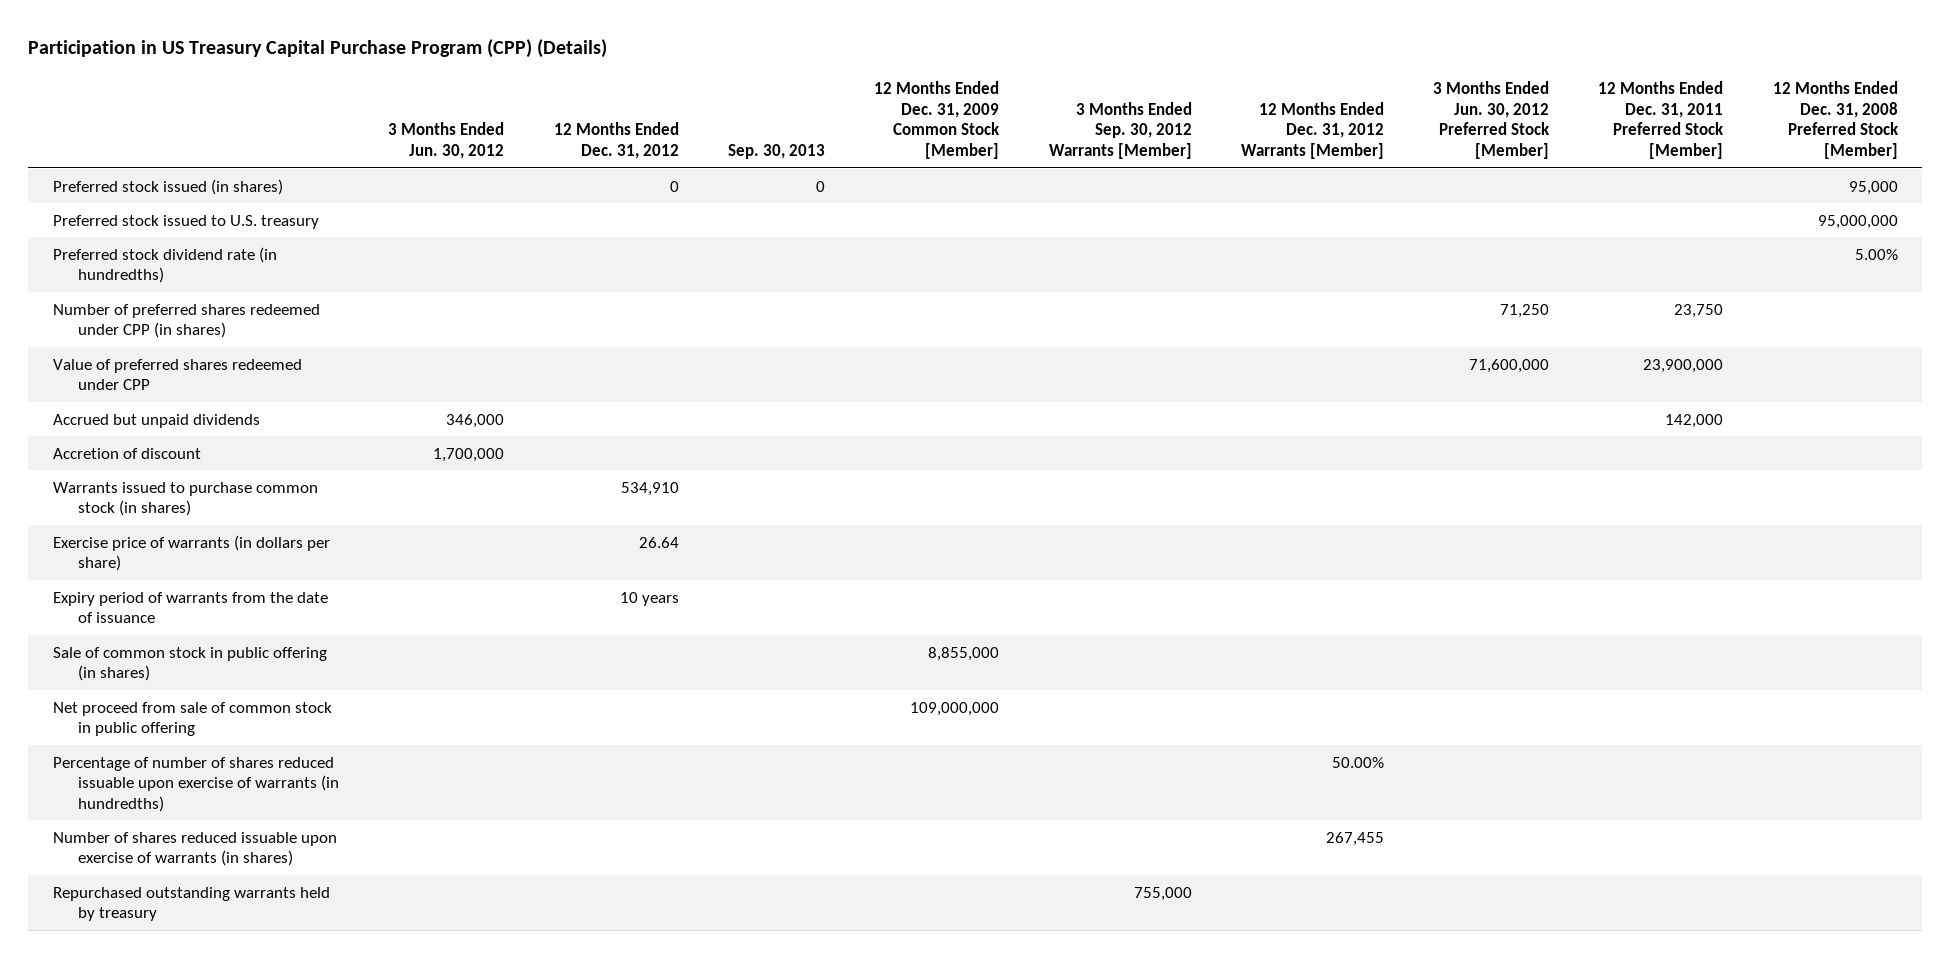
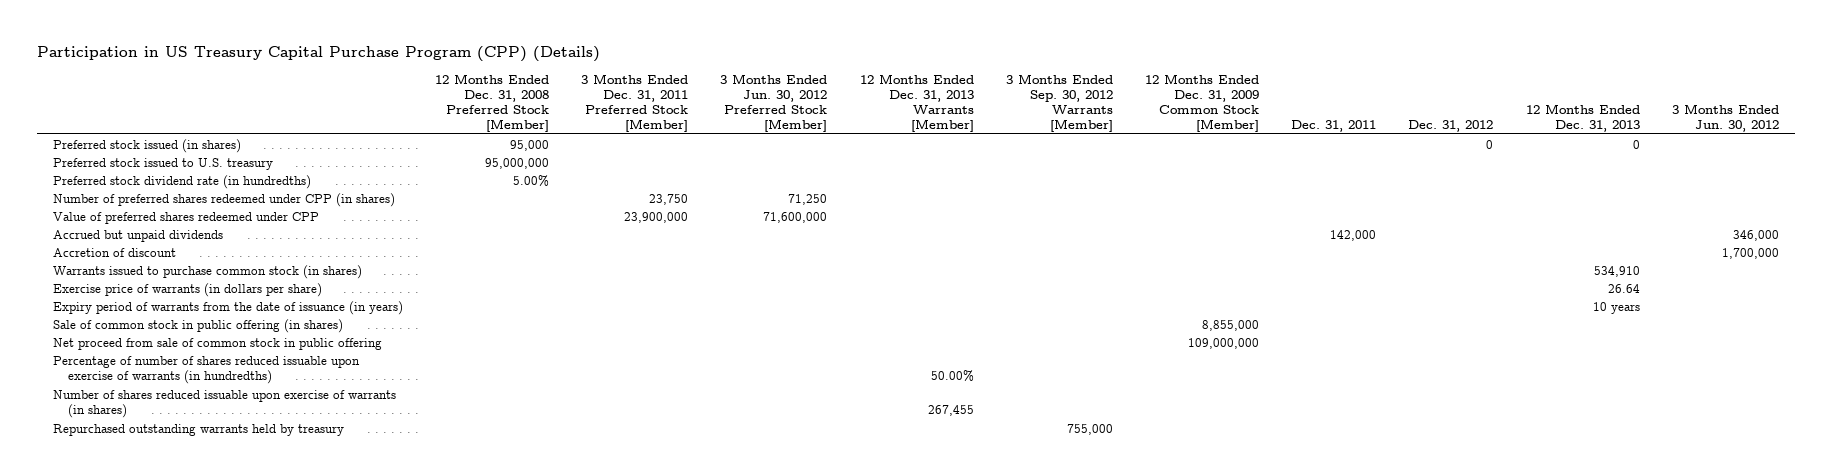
- | 3 Months Ended Jun. 30, 2012 | 12 Months Ended Dec. 31, 2012 | Sep. 30, 2013 | 12 Months Ended Dec. 31, 2009 Common Stock [Member] | 3 Months Ended Sep. 30, 2012 Warrants [Member] | 12 Months Ended Dec. 31, 2012 Warrants [Member] | 3 Months Ended Jun. 30, 2012 Preferred Stock [Member] | 12 Months Ended Dec. 31, 2011 Preferred Stock [Member] | 12 Months Ended Dec. 31, 2008 Preferred Stock [Member]
+ | 12 Months Ended Dec. 31, 2008 Preferred Stock [Member] | 3 Months Ended Dec. 31, 2011 Preferred Stock [Member] | 3 Months Ended Jun. 30, 2012 Preferred Stock [Member] | 12 Months Ended Dec. 31, 2013 Warrants [Member] | 3 Months Ended Sep. 30, 2012 Warrants [Member] | 12 Months Ended Dec. 31, 2009 Common Stock [Member] | Dec. 31, 2011 | Dec. 31, 2012 | 12 Months Ended Dec. 31, 2013 | 3 Months Ended Jun. 30, 2012
- Expiry period of warrants from the date of issuance | | 10 years | | | | | | |
+ Expiry period of warrants from the date of issuance (in years) | | | | | | | | | 10 years |

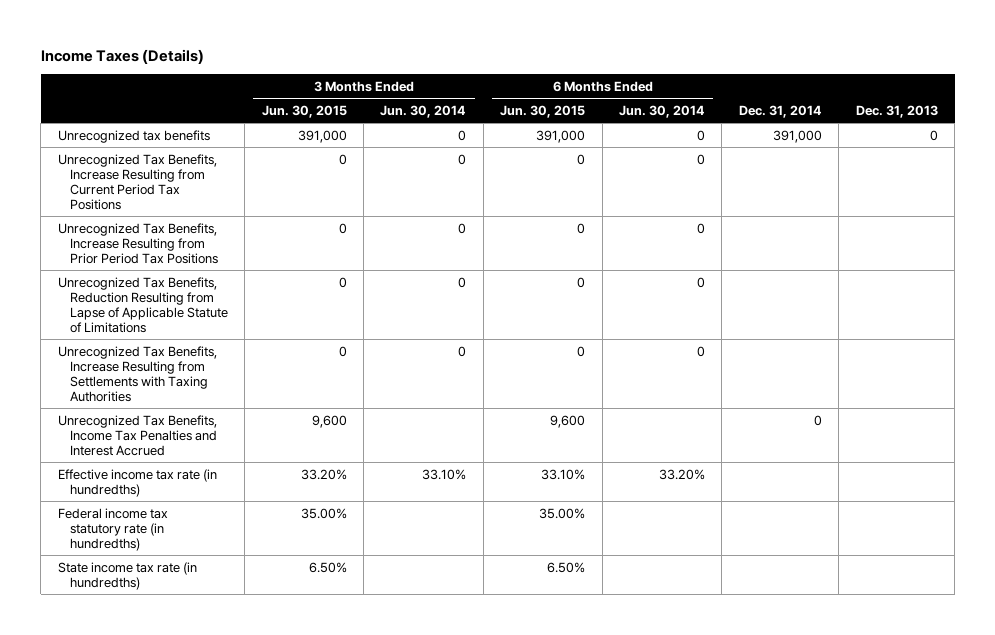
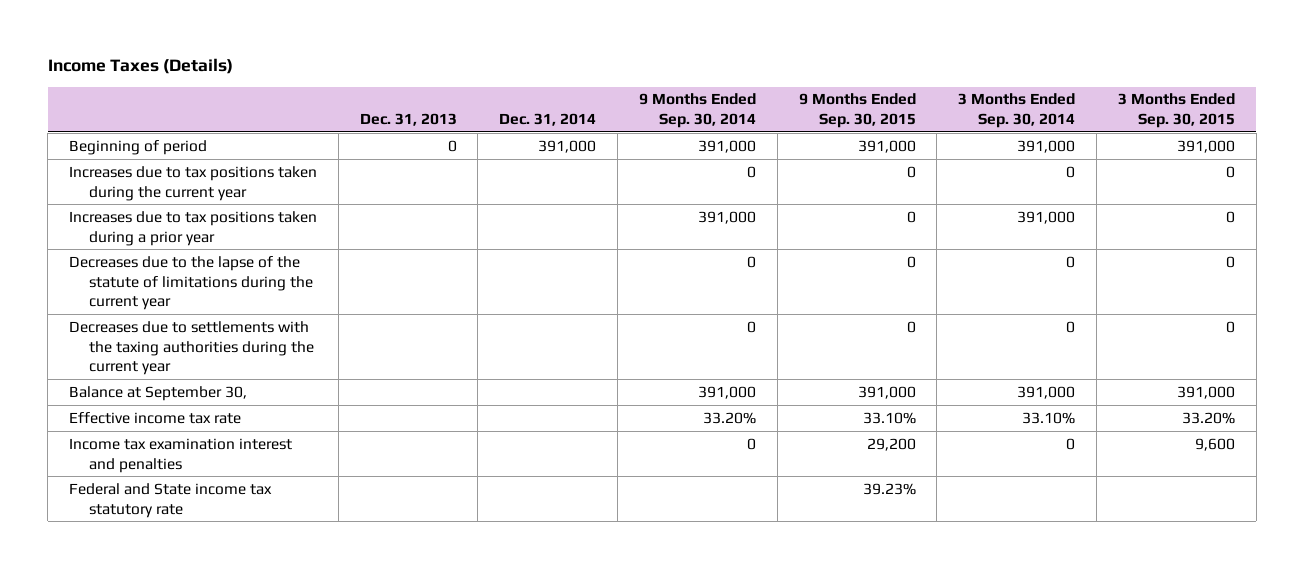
- | 3 Months Ended Jun. 30, 2015 | 3 Months Ended Jun. 30, 2014 | 6 Months Ended Jun. 30, 2015 | 6 Months Ended Jun. 30, 2014 | Dec. 31, 2014 | Dec. 31, 2013
+ | Dec. 31, 2013 | Dec. 31, 2014 | 9 Months Ended Sep. 30, 2014 | 9 Months Ended Sep. 30, 2015 | 3 Months Ended Sep. 30, 2014 | 3 Months Ended Sep. 30, 2015
- Unrecognized tax benefits | 391,000 | 0 | 391,000 | 0 | 391,000 | 0
- Unrecognized Tax Benefits, Increase Resulting from Current Period Tax Positions | 0 | 0 | 0 | 0 | |
- Unrecognized Tax Benefits, Increase Resulting from Prior Period Tax Positions | 0 | 0 | 0 | 0 | |
- Unrecognized Tax Benefits, Reduction Resulting from Lapse of Applicable Statute of Limitations | 0 | 0 | 0 | 0 | |
- Unrecognized Tax Benefits, Increase Resulting from Settlements with Taxing Authorities | 0 | 0 | 0 | 0 | |
- Unrecognized Tax Benefits, Income Tax Penalties and Interest Accrued | 9,600 | | 9,600 | | 0 |
- Effective income tax rate (in hundredths) | 33.20% | 33.10% | 33.10% | 33.20% | |
- Federal income tax statutory rate (in hundredths) | 35.00% | | 35.00% | | |
- State income tax rate (in hundredths) | 6.50% | | 6.50% | | |
+ Beginning of period | 0 | 391,000 | 391,000 | 391,000 | 391,000 | 391,000
+ Increases due to tax positions taken during the current year | | | 0 | 0 | 0 | 0
+ Increases due to tax positions taken during a prior year | | | 391,000 | 0 | 391,000 | 0
+ Decreases due to the lapse of the statute of limitations during the current year | | | 0 | 0 | 0 | 0
+ Decreases due to settlements with the taxing authorities during the current year | | | 0 | 0 | 0 | 0
+ Balance at September 30, | | | 391,000 | 391,000 | 391,000 | 391,000
+ Effective income tax rate | | | 33.20% | 33.10% | 33.10% | 33.20%
+ Income tax examination interest and penalties | | | 0 | 29,200 | 0 | 9,600
+ Federal and State income tax statutory rate | | | | 39.23% | |

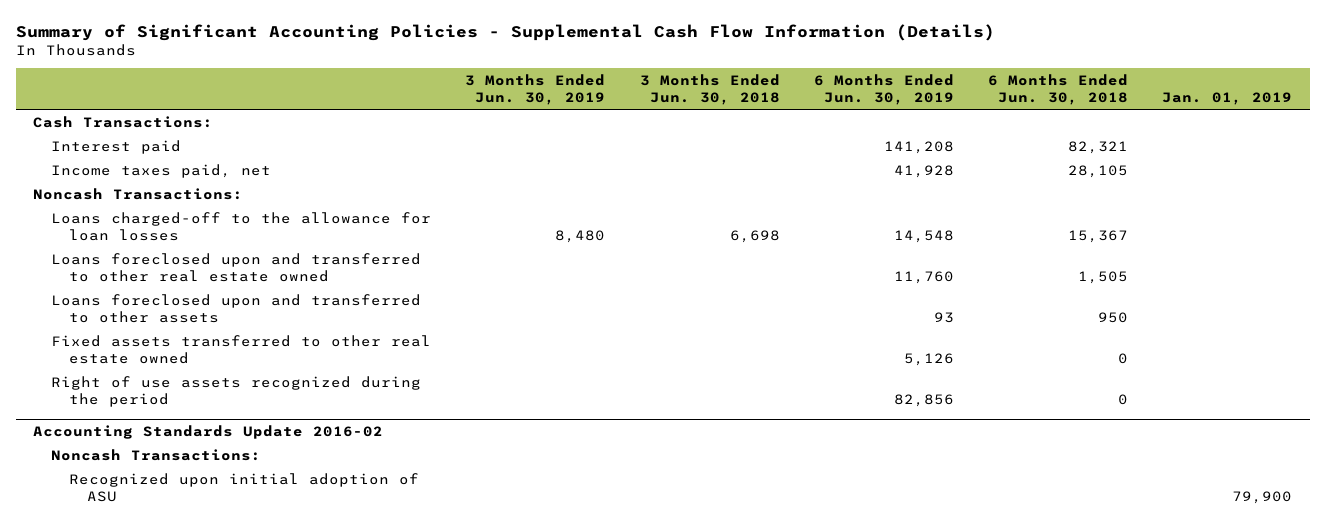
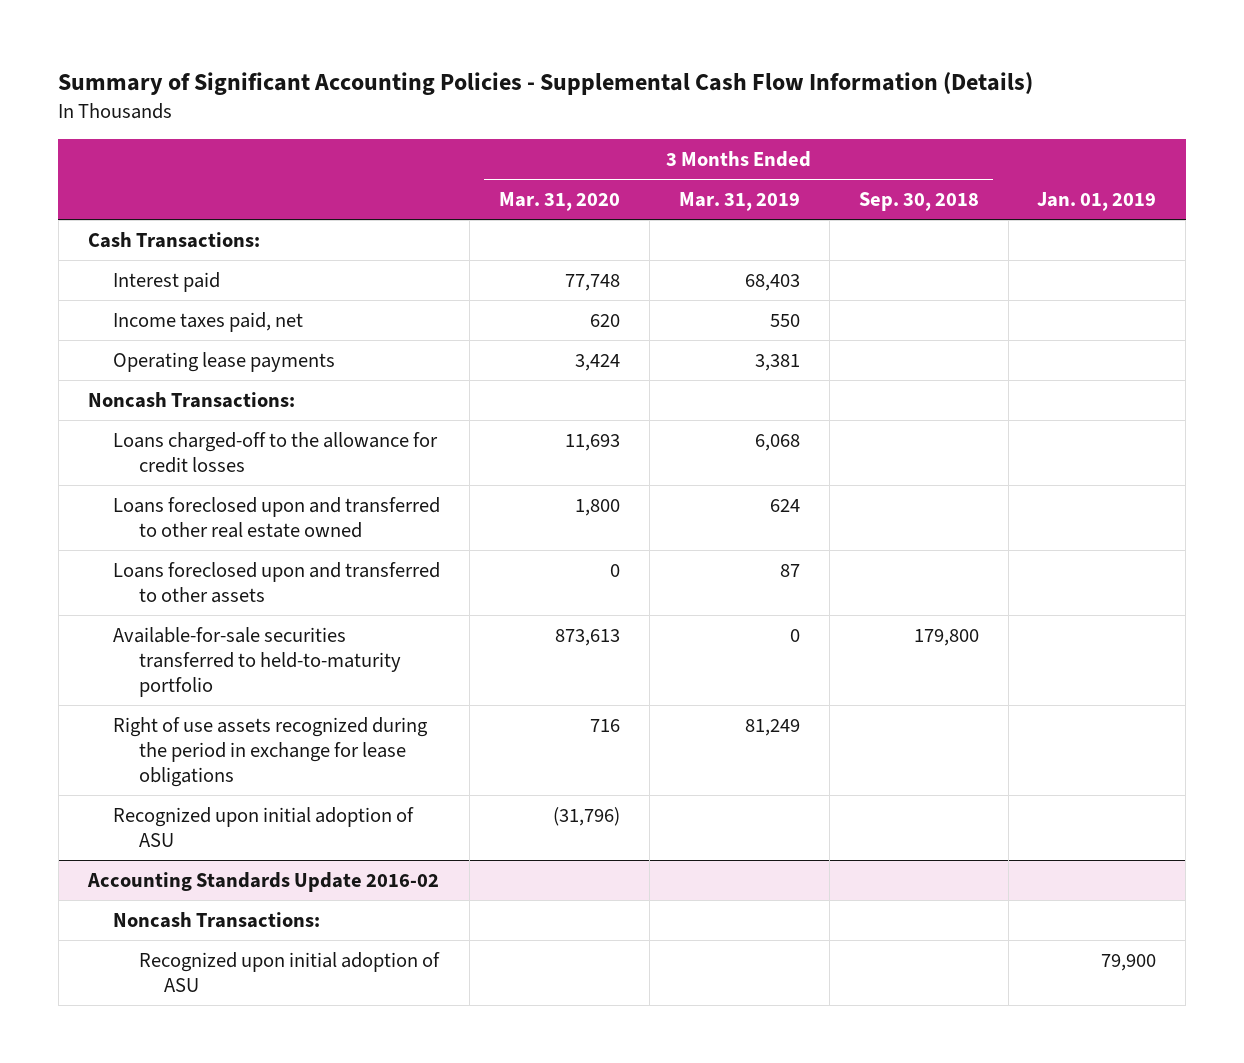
- | 3 Months Ended Jun. 30, 2019 | 3 Months Ended Jun. 30, 2018 | 6 Months Ended Jun. 30, 2019 | 6 Months Ended Jun. 30, 2018 | Jan. 01, 2019
+ | 3 Months Ended Mar. 31, 2020 | 3 Months Ended Mar. 31, 2019 | 3 Months Ended Sep. 30, 2018 | Jan. 01, 2019
+ Operating lease payments | 3,424 | 3,381 | |
- Loans charged-off to the allowance for loan losses | 8,480 | 6,698 | 14,548 | 15,367 |
+ Loans charged-off to the allowance for credit losses | 11,693 | 6,068 | |
- Fixed assets transferred to other real estate owned | | | 5,126 | 0 |
- Right of use assets recognized during the period | | | 82,856 | 0 |
+ Available-for-sale securities transferred to held-to-maturity portfolio | 873,613 | 0 | 179,800 |
+ Right of use assets recognized during the period in exchange for lease obligations | 716 | 81,249 | |
+ Recognized upon initial adoption of ASU | (31,796) | | |

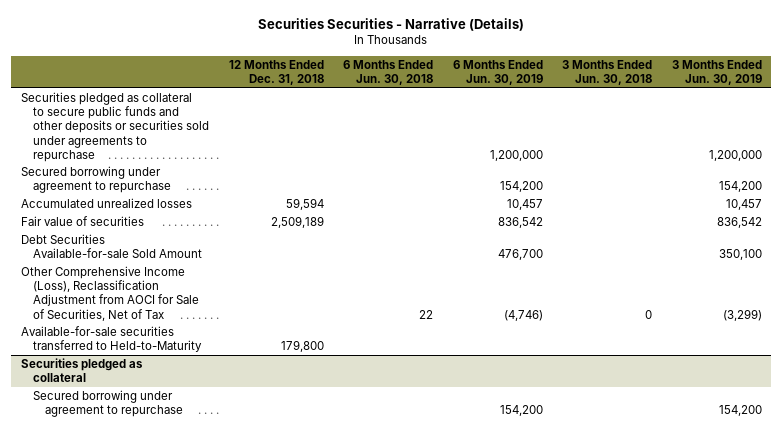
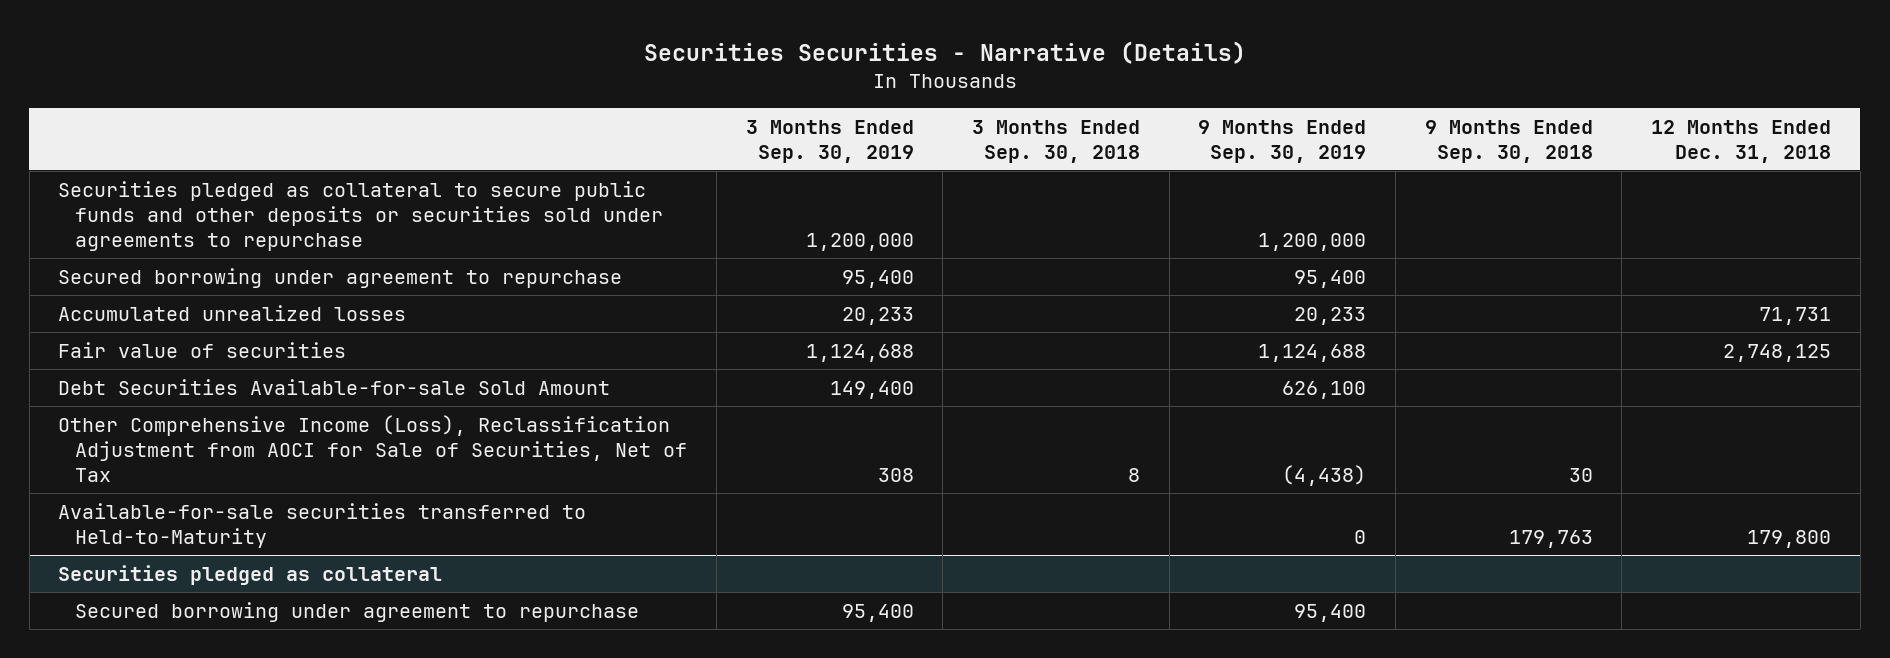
- | 12 Months Ended Dec. 31, 2018 | 6 Months Ended Jun. 30, 2018 | 6 Months Ended Jun. 30, 2019 | 3 Months Ended Jun. 30, 2018 | 3 Months Ended Jun. 30, 2019
+ | 3 Months Ended Sep. 30, 2019 | 3 Months Ended Sep. 30, 2018 | 9 Months Ended Sep. 30, 2019 | 9 Months Ended Sep. 30, 2018 | 12 Months Ended Dec. 31, 2018
- Accumulated unrealized losses | 59,594 | | 10,457 | | 10,457
- Fair value of securities | 2,509,189 | | 836,542 | | 836,542
+ Accumulated unrealized losses | 20,233 | | 20,233 | | 71,731
+ Fair value of securities | 1,124,688 | | 1,124,688 | | 2,748,125

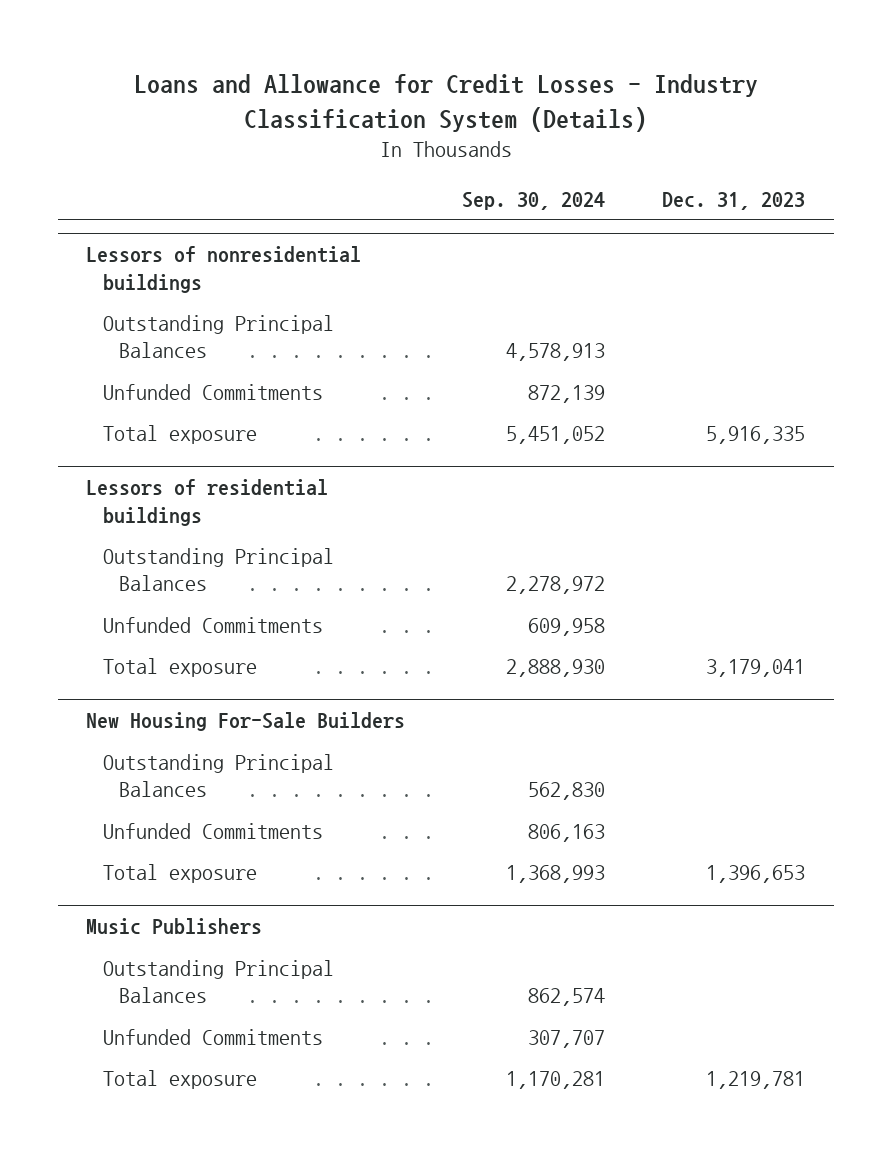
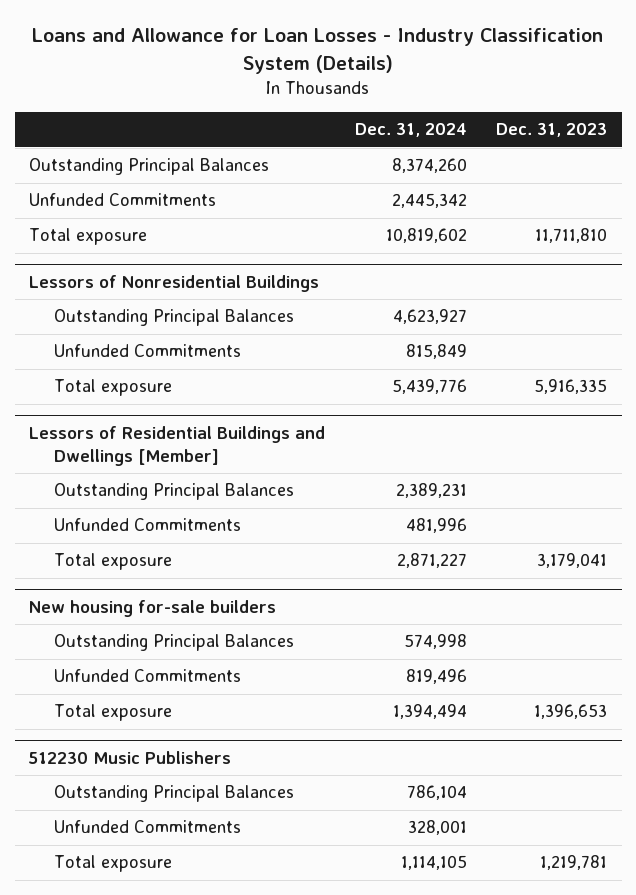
- Loans and Allowance for Credit Losses - Industry Classification System (Details)
+ Loans and Allowance for Loan Losses - Industry Classification System (Details)
- | Sep. 30, 2024 | Dec. 31, 2023
+ | Dec. 31, 2024 | Dec. 31, 2023
- Lessors of nonresidential buildings
+ Outstanding Principal Balances | 8,374,260 |
+ Unfunded Commitments | 2,445,342 |
+ Total exposure | 10,819,602 | 11,711,810
+ Lessors of Nonresidential Buildings
- Lessors of residential buildings
+ Lessors of Residential Buildings and Dwellings [Member]
- New Housing For-Sale Builders
+ New housing for-sale builders
- Music Publishers
+ 512230 Music Publishers

